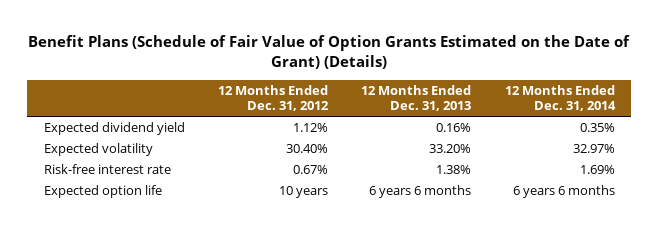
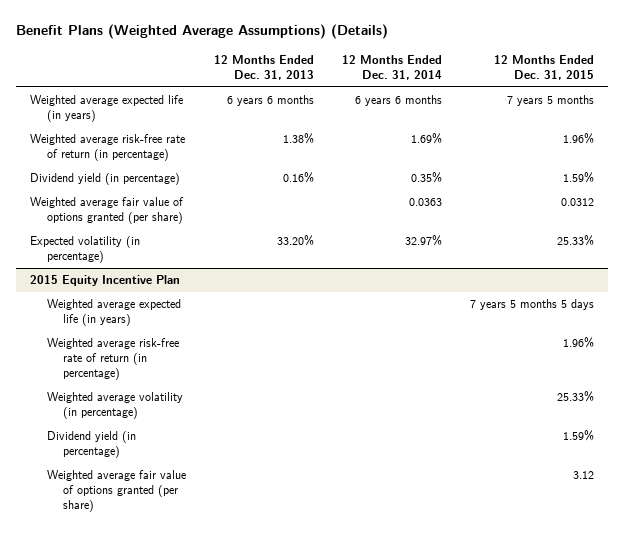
- Benefit Plans (Schedule of Fair Value of Option Grants Estimated on the Date of Grant) (Details)
+ Benefit Plans (Weighted Average Assumptions) (Details)
- | 12 Months Ended Dec. 31, 2012 | 12 Months Ended Dec. 31, 2013 | 12 Months Ended Dec. 31, 2014
+ | 12 Months Ended Dec. 31, 2013 | 12 Months Ended Dec. 31, 2014 | 12 Months Ended Dec. 31, 2015
- Expected dividend yield | 1.12% | 0.16% | 0.35%
- Expected volatility | 30.40% | 33.20% | 32.97%
- Risk-free interest rate | 0.67% | 1.38% | 1.69%
- Expected option life | 10 years | 6 years 6 months | 6 years 6 months
+ Weighted average expected life (in years) | 6 years 6 months | 6 years 6 months | 7 years 5 months
+ Weighted average risk-free rate of return (in percentage) | 1.38% | 1.69% | 1.96%
+ Dividend yield (in percentage) | 0.16% | 0.35% | 1.59%
+ Weighted average fair value of options granted (per share) | | 0.0363 | 0.0312
+ Expected volatility (in percentage) | 33.20% | 32.97% | 25.33%
+ 2015 Equity Incentive Plan
+ Weighted average expected life (in years) | | | 7 years 5 months 5 days
+ Weighted average risk-free rate of return (in percentage) | | | 1.96%
+ Weighted average volatility (in percentage) | | | 25.33%
+ Dividend yield (in percentage) | | | 1.59%
+ Weighted average fair value of options granted (per share) | | | 3.12

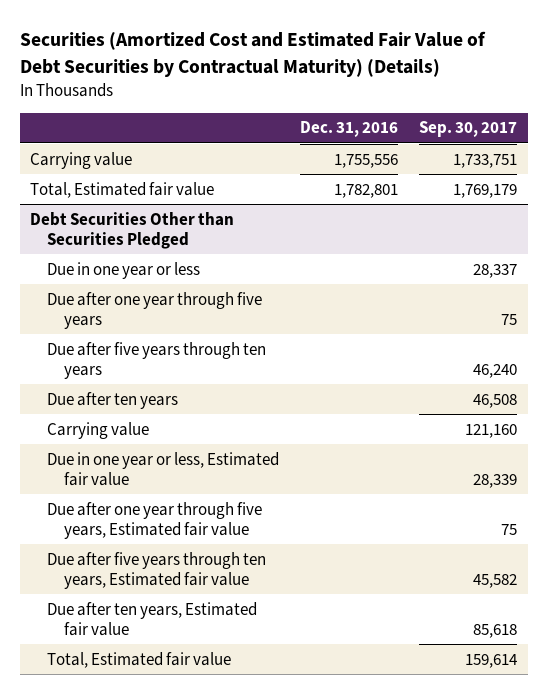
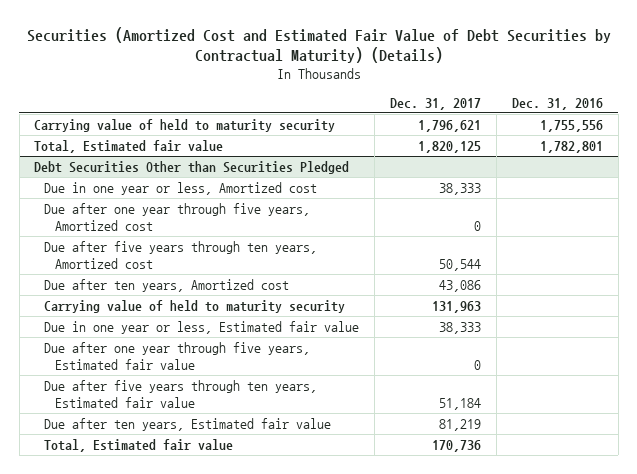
- | Dec. 31, 2016 | Sep. 30, 2017
+ | Dec. 31, 2017 | Dec. 31, 2016
- Carrying value | 1,755,556 | 1,733,751
+ Carrying value of held to maturity security | 1,796,621 | 1,755,556
@ Debt Securities Other than Securities Pledged
- Due in one year or less | | 28,337
- Due after one year through five years | | 75
- Due after five years through ten years | | 46,240
- Due after ten years | | 46,508
- Carrying value | | 121,160
+ Due in one year or less, Amortized cost | 38,333 |
+ Due after one year through five years, Amortized cost | 0 |
+ Due after five years through ten years, Amortized cost | 50,544 |
+ Due after ten years, Amortized cost | 43,086 |
+ Carrying value of held to maturity security | 131,963 |

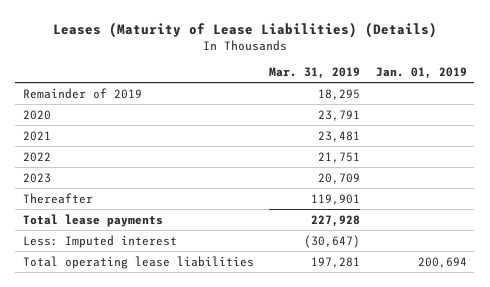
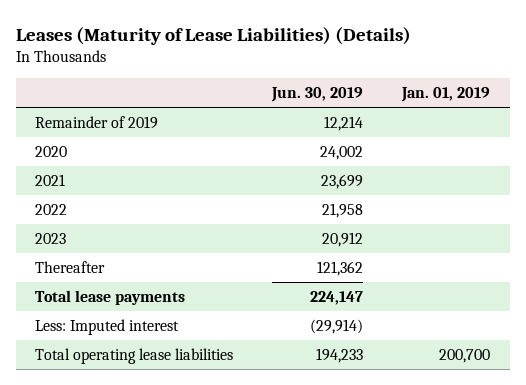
- | Mar. 31, 2019 | Jan. 01, 2019
+ | Jun. 30, 2019 | Jan. 01, 2019
- Total operating lease liabilities | 197,281 | 200,694
+ Total operating lease liabilities | 194,233 | 200,700

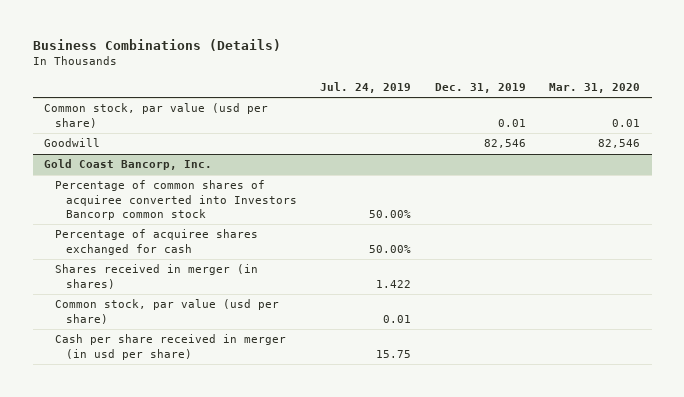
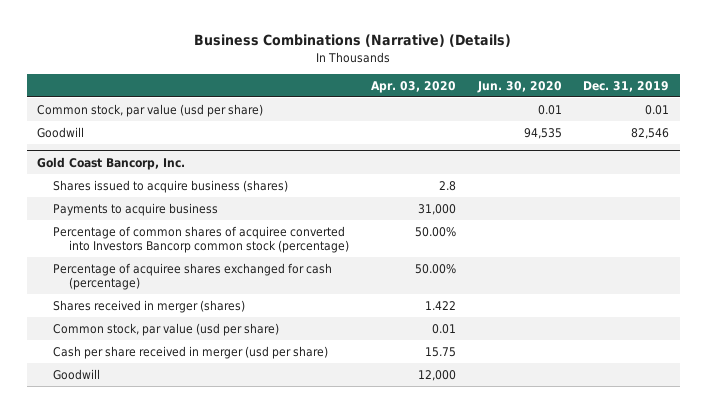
- Business Combinations (Details)
+ Business Combinations (Narrative) (Details)
- | Jul. 24, 2019 | Dec. 31, 2019 | Mar. 31, 2020
+ | Apr. 03, 2020 | Jun. 30, 2020 | Dec. 31, 2019
@ Gold Coast Bancorp, Inc.
- Percentage of common shares of acquiree converted into Investors Bancorp common stock | 50.00% | |
- Percentage of acquiree shares exchanged for cash | 50.00% | |
- Shares received in merger (in shares) | 1.422 | |
+ Shares issued to acquire business (shares) | 2.8 | |
+ Payments to acquire business | 31,000 | |
+ Percentage of common shares of acquiree converted into Investors Bancorp common stock (percentage) | 50.00% | |
+ Percentage of acquiree shares exchanged for cash (percentage) | 50.00% | |
+ Shares received in merger (shares) | 1.422 | |
- Cash per share received in merger (in usd per share) | 15.75 | |
+ Cash per share received in merger (usd per share) | 15.75 | |
+ Goodwill | 12,000 | |

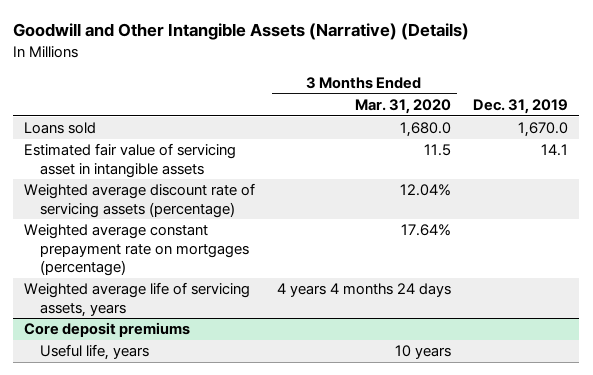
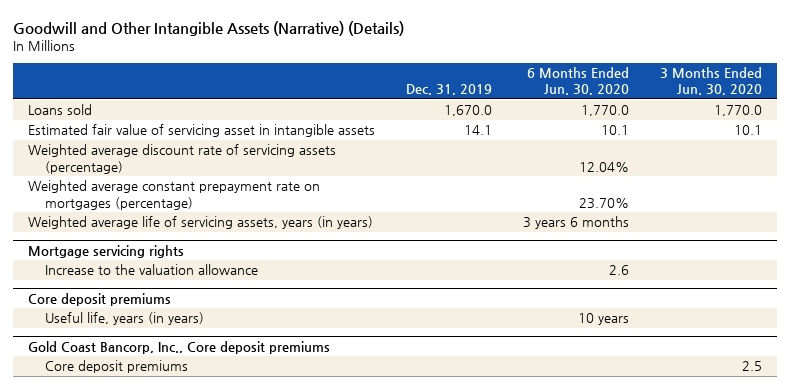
- | 3 Months Ended Mar. 31, 2020 | Dec. 31, 2019
+ | Dec. 31, 2019 | 6 Months Ended Jun. 30, 2020 | 3 Months Ended Jun. 30, 2020
- Weighted average life of servicing assets, years | 4 years 4 months 24 days |
+ Weighted average life of servicing assets, years (in years) | | 3 years 6 months |
+ Mortgage servicing rights
+ Increase to the valuation allowance | | 2.6 |
@ Core deposit premiums
- Useful life, years | 10 years |
+ Useful life, years (in years) | | 10 years |
+ Gold Coast Bancorp, Inc., Core deposit premiums
+ Core deposit premiums | | | 2.5

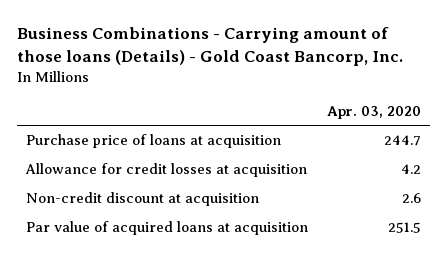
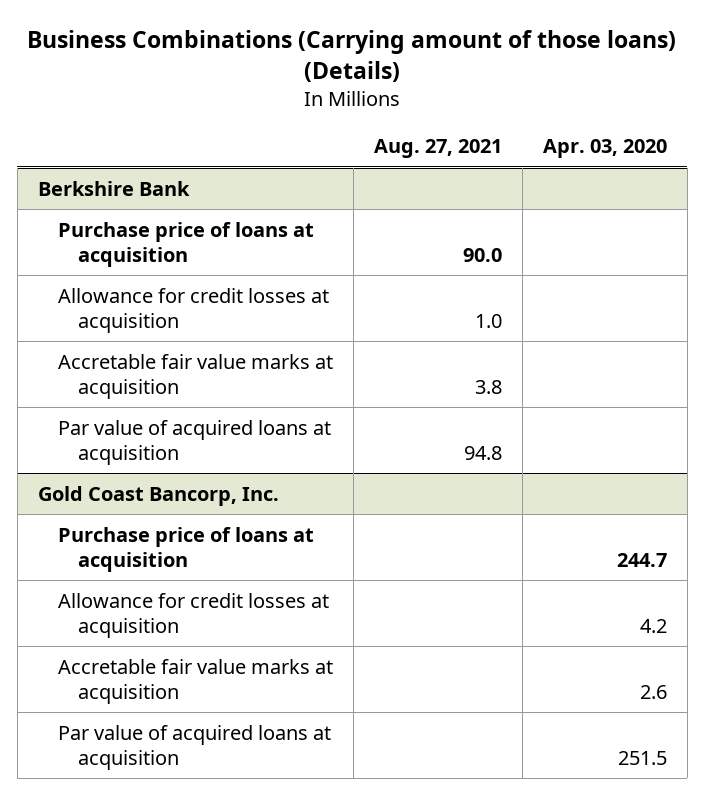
- Business Combinations - Carrying amount of those loans (Details) - Gold Coast Bancorp, Inc.
+ Business Combinations (Carrying amount of those loans) (Details)
- | Apr. 03, 2020
+ | Aug. 27, 2021 | Apr. 03, 2020
+ Berkshire Bank
+ Purchase price of loans at acquisition | 90.0 |
+ Allowance for credit losses at acquisition | 1.0 |
+ Accretable fair value marks at acquisition | 3.8 |
+ Par value of acquired loans at acquisition | 94.8 |
+ Gold Coast Bancorp, Inc.
- Non-credit discount at acquisition | 2.6
+ Accretable fair value marks at acquisition | | 2.6

